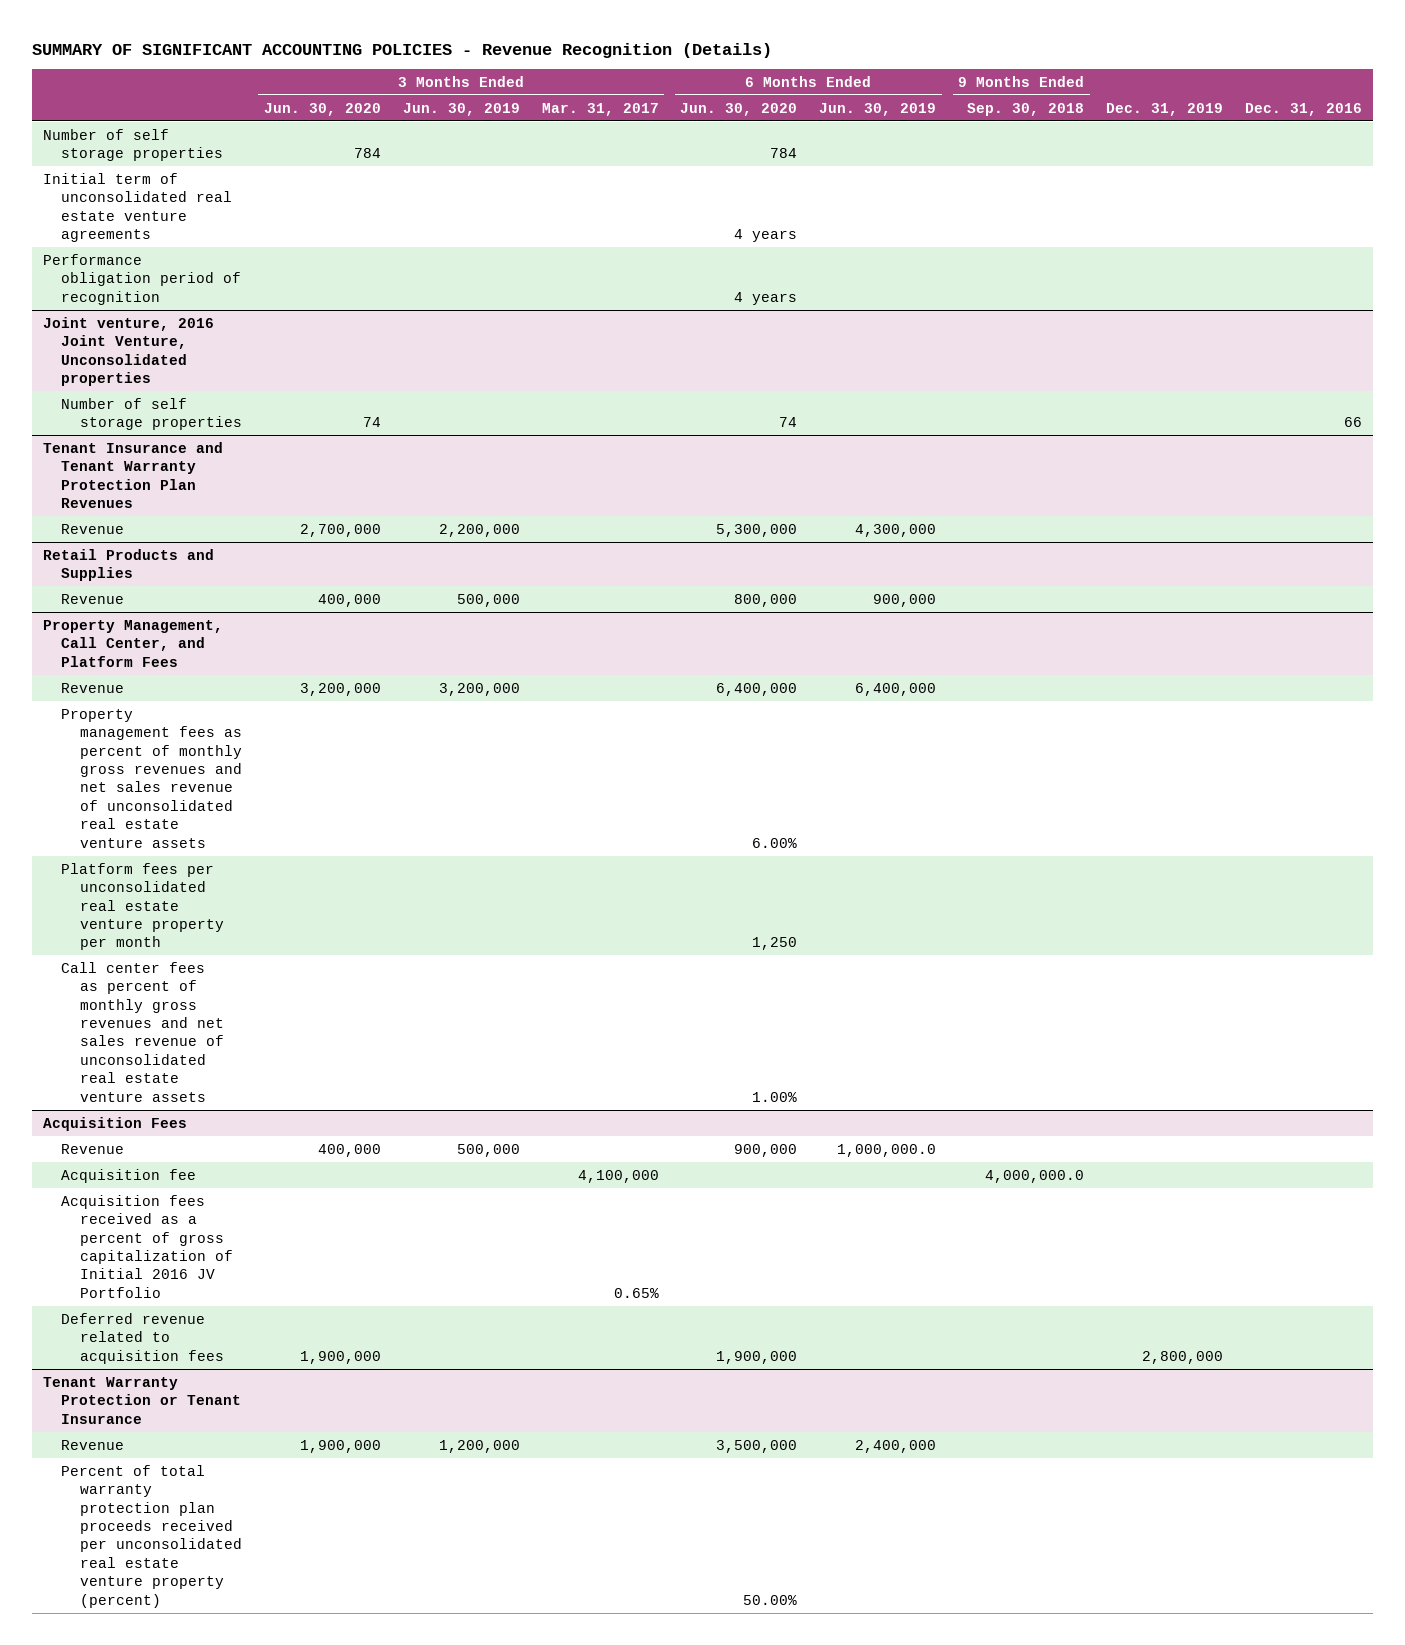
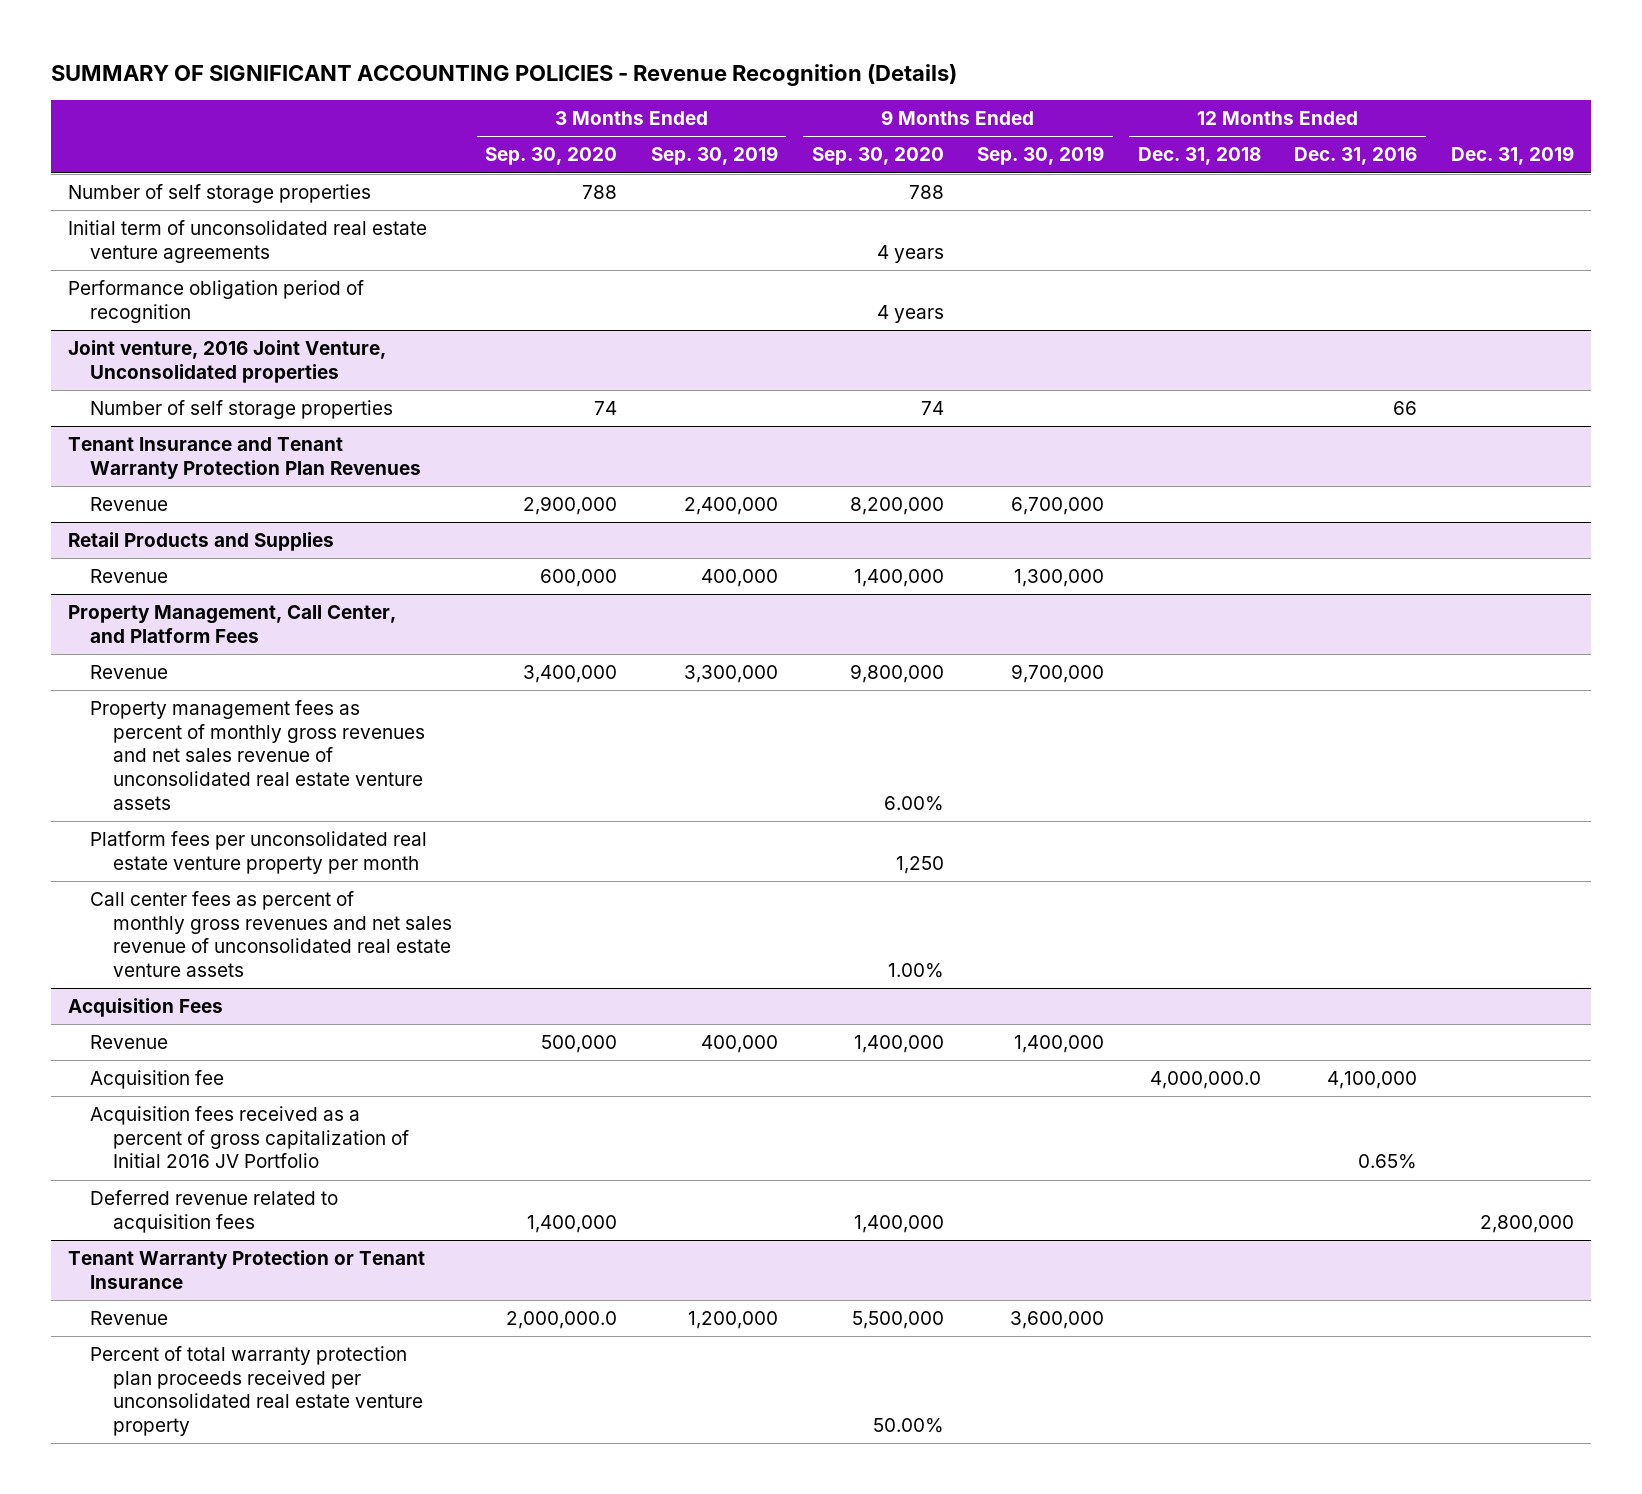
- | 3 Months Ended Jun. 30, 2020 | 3 Months Ended Jun. 30, 2019 | 3 Months Ended Mar. 31, 2017 | 6 Months Ended Jun. 30, 2020 | 6 Months Ended Jun. 30, 2019 | 9 Months Ended Sep. 30, 2018 | Dec. 31, 2019 | Dec. 31, 2016
+ | 3 Months Ended Sep. 30, 2020 | 3 Months Ended Sep. 30, 2019 | 9 Months Ended Sep. 30, 2020 | 9 Months Ended Sep. 30, 2019 | 12 Months Ended Dec. 31, 2018 | 12 Months Ended Dec. 31, 2016 | Dec. 31, 2019
@ Tenant Warranty Protection or Tenant Insurance
- Percent of total warranty protection plan proceeds received per unconsolidated real estate venture property (percent) | | | | 50.00% | | | |
+ Percent of total warranty protection plan proceeds received per unconsolidated real estate venture property | | | 50.00% | | | |

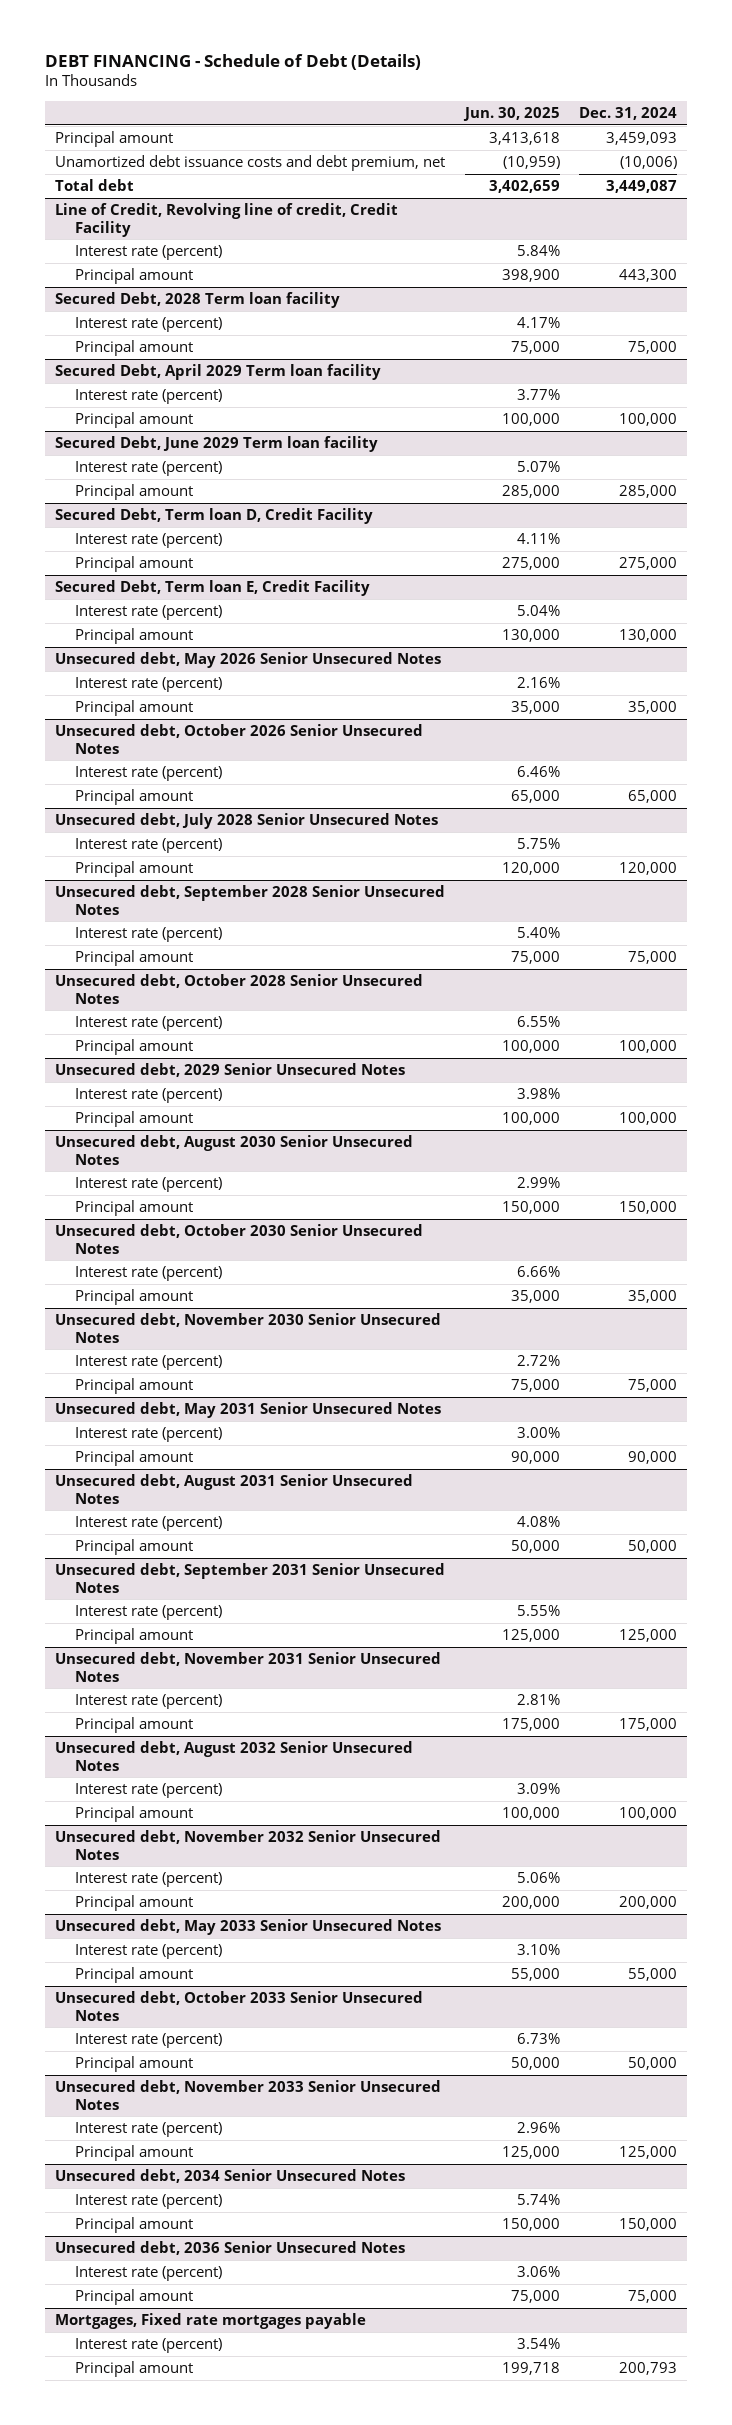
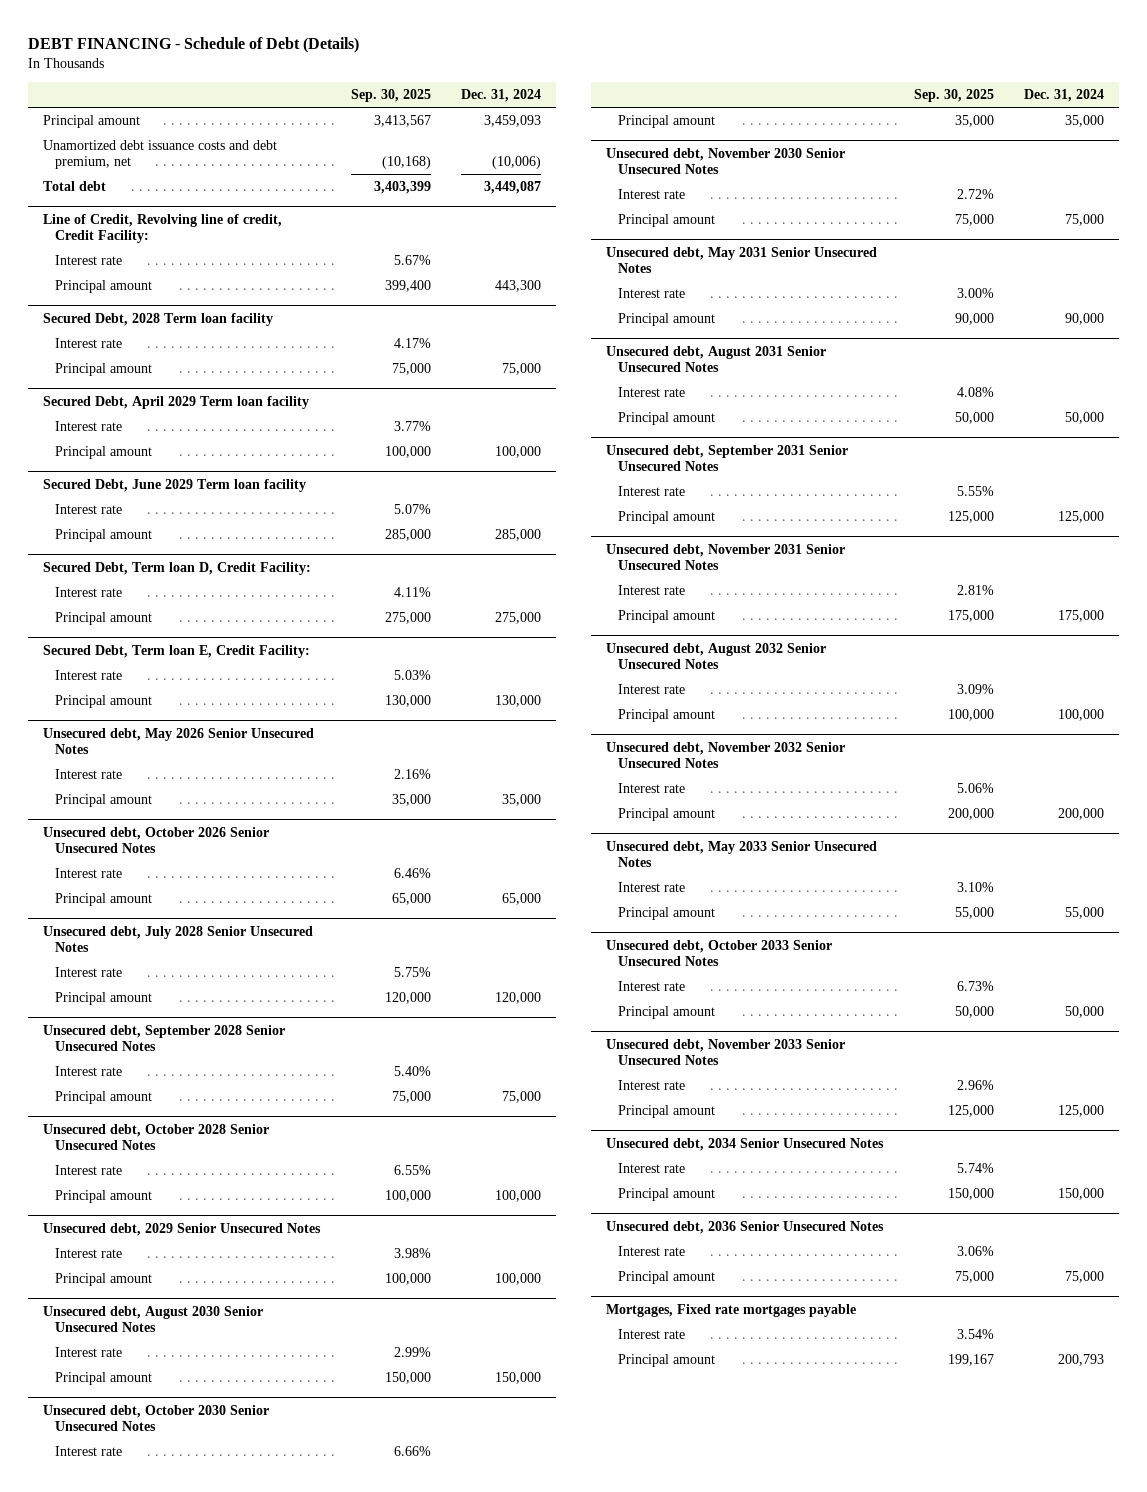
- | Jun. 30, 2025 | Dec. 31, 2024
+ | Sep. 30, 2025 | Dec. 31, 2024
- Line of Credit, Revolving line of credit, Credit Facility
- Interest rate (percent) | 5.84% |
+ Line of Credit, Revolving line of credit, Credit Facility:
+ Interest rate | 5.67% |
@ Secured Debt, 2028 Term loan facility
- Interest rate (percent) | 4.17% |
+ Interest rate | 4.17% |
@ Secured Debt, April 2029 Term loan facility
- Interest rate (percent) | 3.77% |
+ Interest rate | 3.77% |
@ Secured Debt, June 2029 Term loan facility
- Interest rate (percent) | 5.07% |
+ Interest rate | 5.07% |
- Secured Debt, Term loan D, Credit Facility
- Interest rate (percent) | 4.11% |
+ Secured Debt, Term loan D, Credit Facility:
+ Interest rate | 4.11% |
- Secured Debt, Term loan E, Credit Facility
- Interest rate (percent) | 5.04% |
+ Secured Debt, Term loan E, Credit Facility:
+ Interest rate | 5.03% |
@ Unsecured debt, May 2026 Senior Unsecured Notes
- Interest rate (percent) | 2.16% |
+ Interest rate | 2.16% |
@ Unsecured debt, October 2026 Senior Unsecured Notes
- Interest rate (percent) | 6.46% |
+ Interest rate | 6.46% |
@ Unsecured debt, July 2028 Senior Unsecured Notes
- Interest rate (percent) | 5.75% |
+ Interest rate | 5.75% |
@ Unsecured debt, September 2028 Senior Unsecured Notes
- Interest rate (percent) | 5.40% |
+ Interest rate | 5.40% |
@ Unsecured debt, October 2028 Senior Unsecured Notes
- Interest rate (percent) | 6.55% |
+ Interest rate | 6.55% |
@ Unsecured debt, 2029 Senior Unsecured Notes
- Interest rate (percent) | 3.98% |
+ Interest rate | 3.98% |
@ Unsecured debt, August 2030 Senior Unsecured Notes
- Interest rate (percent) | 2.99% |
+ Interest rate | 2.99% |
@ Unsecured debt, October 2030 Senior Unsecured Notes
- Interest rate (percent) | 6.66% |
+ Interest rate | 6.66% |
@ Unsecured debt, November 2030 Senior Unsecured Notes
- Interest rate (percent) | 2.72% |
+ Interest rate | 2.72% |
@ Unsecured debt, May 2031 Senior Unsecured Notes
- Interest rate (percent) | 3.00% |
+ Interest rate | 3.00% |
@ Unsecured debt, August 2031 Senior Unsecured Notes
- Interest rate (percent) | 4.08% |
+ Interest rate | 4.08% |
@ Unsecured debt, September 2031 Senior Unsecured Notes
- Interest rate (percent) | 5.55% |
+ Interest rate | 5.55% |
@ Unsecured debt, November 2031 Senior Unsecured Notes
- Interest rate (percent) | 2.81% |
+ Interest rate | 2.81% |
@ Unsecured debt, August 2032 Senior Unsecured Notes
- Interest rate (percent) | 3.09% |
+ Interest rate | 3.09% |
@ Unsecured debt, November 2032 Senior Unsecured Notes
- Interest rate (percent) | 5.06% |
+ Interest rate | 5.06% |
@ Unsecured debt, May 2033 Senior Unsecured Notes
- Interest rate (percent) | 3.10% |
+ Interest rate | 3.10% |
@ Unsecured debt, October 2033 Senior Unsecured Notes
- Interest rate (percent) | 6.73% |
+ Interest rate | 6.73% |
@ Unsecured debt, November 2033 Senior Unsecured Notes
- Interest rate (percent) | 2.96% |
+ Interest rate | 2.96% |
@ Unsecured debt, 2034 Senior Unsecured Notes
- Interest rate (percent) | 5.74% |
+ Interest rate | 5.74% |
@ Unsecured debt, 2036 Senior Unsecured Notes
- Interest rate (percent) | 3.06% |
+ Interest rate | 3.06% |
@ Mortgages, Fixed rate mortgages payable
- Interest rate (percent) | 3.54% |
+ Interest rate | 3.54% |

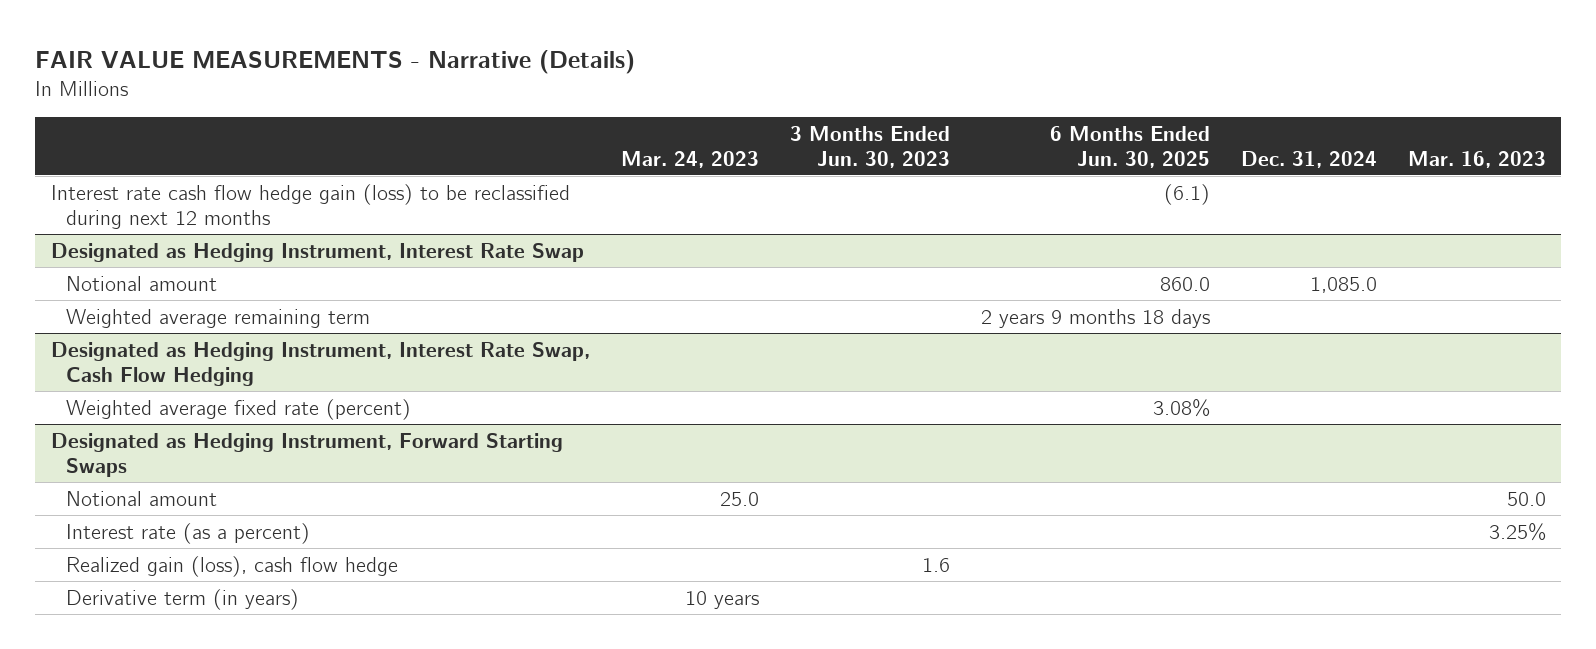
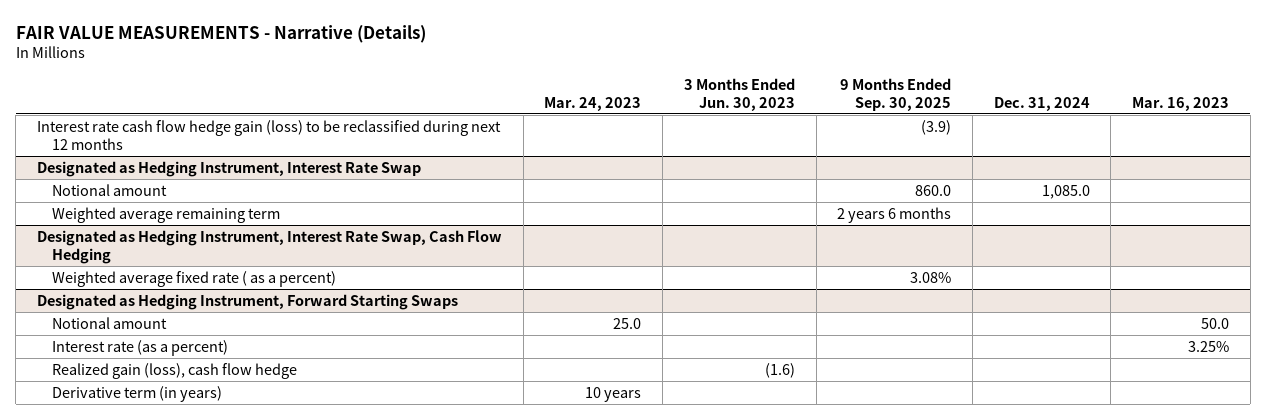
- | Mar. 24, 2023 | 3 Months Ended Jun. 30, 2023 | 6 Months Ended Jun. 30, 2025 | Dec. 31, 2024 | Mar. 16, 2023
+ | Mar. 24, 2023 | 3 Months Ended Jun. 30, 2023 | 9 Months Ended Sep. 30, 2025 | Dec. 31, 2024 | Mar. 16, 2023
@ Designated as Hedging Instrument, Interest Rate Swap, Cash Flow Hedging
- Weighted average fixed rate (percent) | | | 3.08% | |
+ Weighted average fixed rate ( as a percent) | | | 3.08% | |
@ Designated as Hedging Instrument, Forward Starting Swaps
- Realized gain (loss), cash flow hedge | | 1.6 | | |
+ Realized gain (loss), cash flow hedge | | (1.6) | | |

